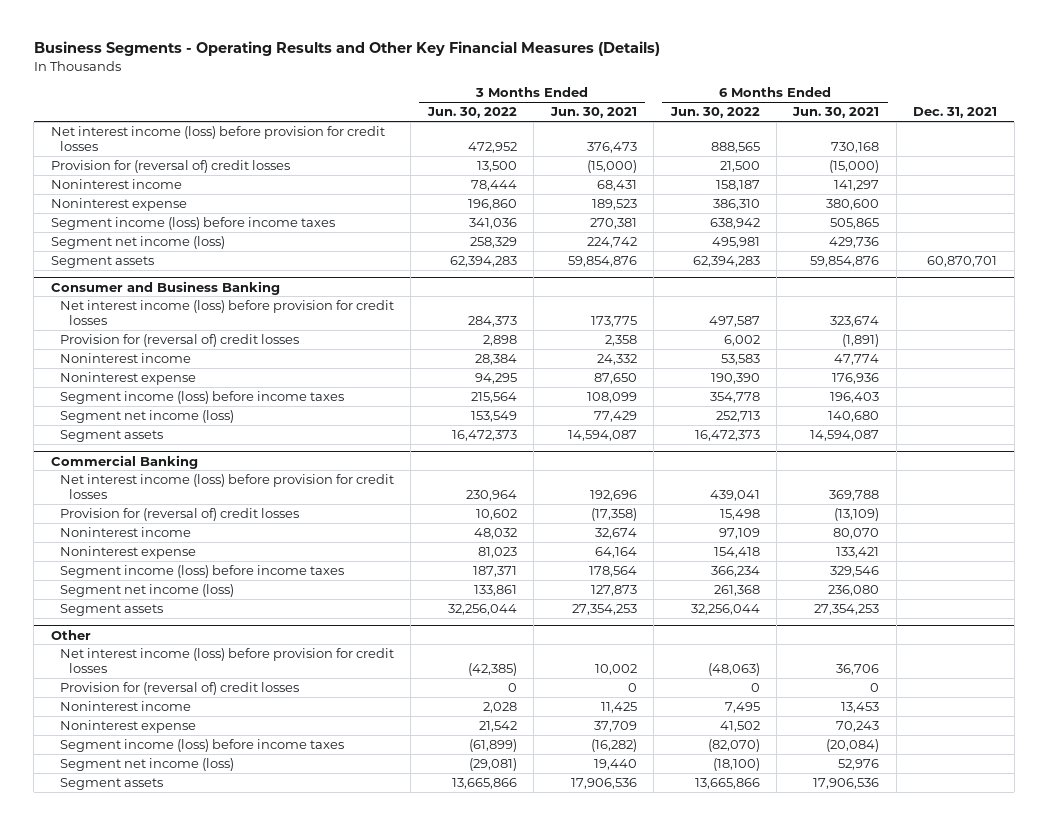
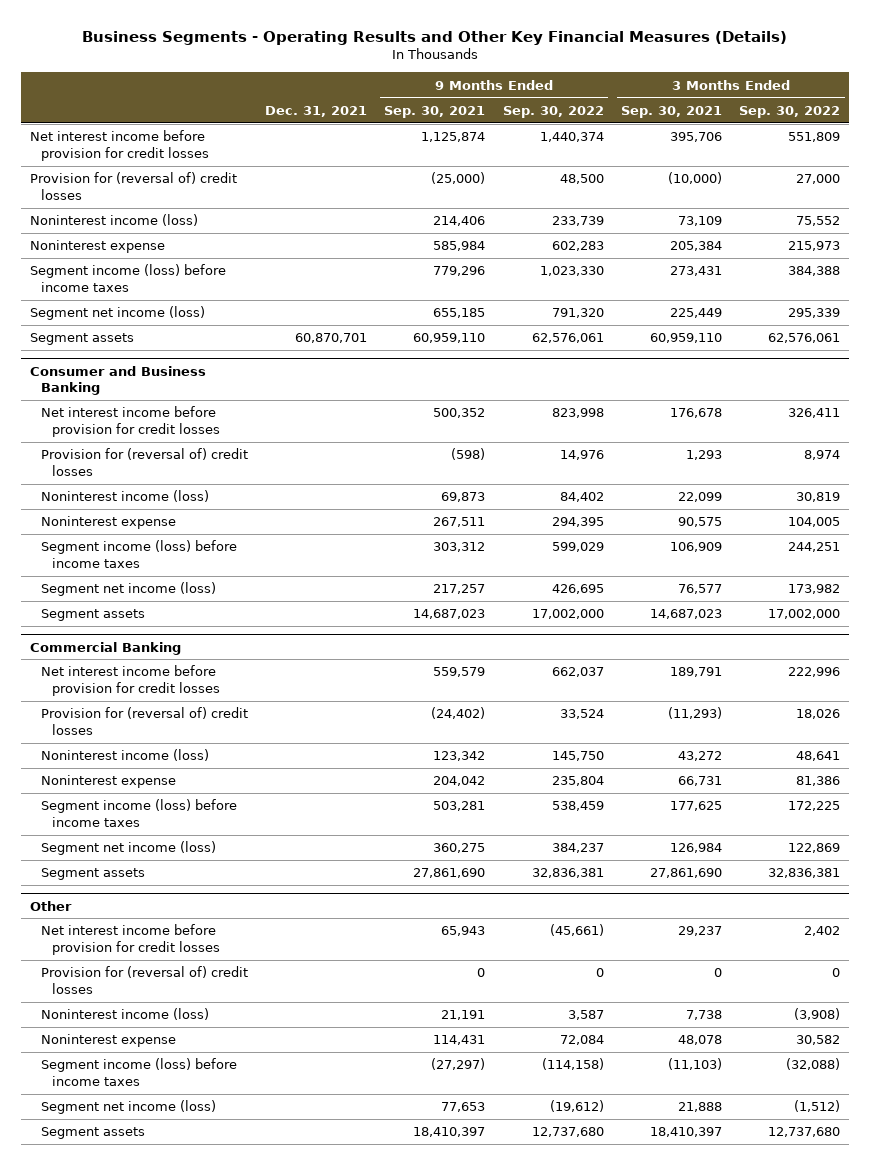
- | 3 Months Ended Jun. 30, 2022 | 3 Months Ended Jun. 30, 2021 | 6 Months Ended Jun. 30, 2022 | 6 Months Ended Jun. 30, 2021 | Dec. 31, 2021
+ | Dec. 31, 2021 | 9 Months Ended Sep. 30, 2021 | 9 Months Ended Sep. 30, 2022 | 3 Months Ended Sep. 30, 2021 | 3 Months Ended Sep. 30, 2022
- Net interest income (loss) before provision for credit losses | 472,952 | 376,473 | 888,565 | 730,168 |
+ Net interest income before provision for credit losses | | 1,125,874 | 1,440,374 | 395,706 | 551,809
- Noninterest income | 78,444 | 68,431 | 158,187 | 141,297 |
+ Noninterest income (loss) | | 214,406 | 233,739 | 73,109 | 75,552
@ Consumer and Business Banking
- Net interest income (loss) before provision for credit losses | 284,373 | 173,775 | 497,587 | 323,674 |
+ Net interest income before provision for credit losses | | 500,352 | 823,998 | 176,678 | 326,411
- Noninterest income | 28,384 | 24,332 | 53,583 | 47,774 |
+ Noninterest income (loss) | | 69,873 | 84,402 | 22,099 | 30,819
@ Commercial Banking
- Net interest income (loss) before provision for credit losses | 230,964 | 192,696 | 439,041 | 369,788 |
+ Net interest income before provision for credit losses | | 559,579 | 662,037 | 189,791 | 222,996
- Noninterest income | 48,032 | 32,674 | 97,109 | 80,070 |
+ Noninterest income (loss) | | 123,342 | 145,750 | 43,272 | 48,641
@ Other
- Net interest income (loss) before provision for credit losses | (42,385) | 10,002 | (48,063) | 36,706 |
+ Net interest income before provision for credit losses | | 65,943 | (45,661) | 29,237 | 2,402
- Noninterest income | 2,028 | 11,425 | 7,495 | 13,453 |
+ Noninterest income (loss) | | 21,191 | 3,587 | 7,738 | (3,908)

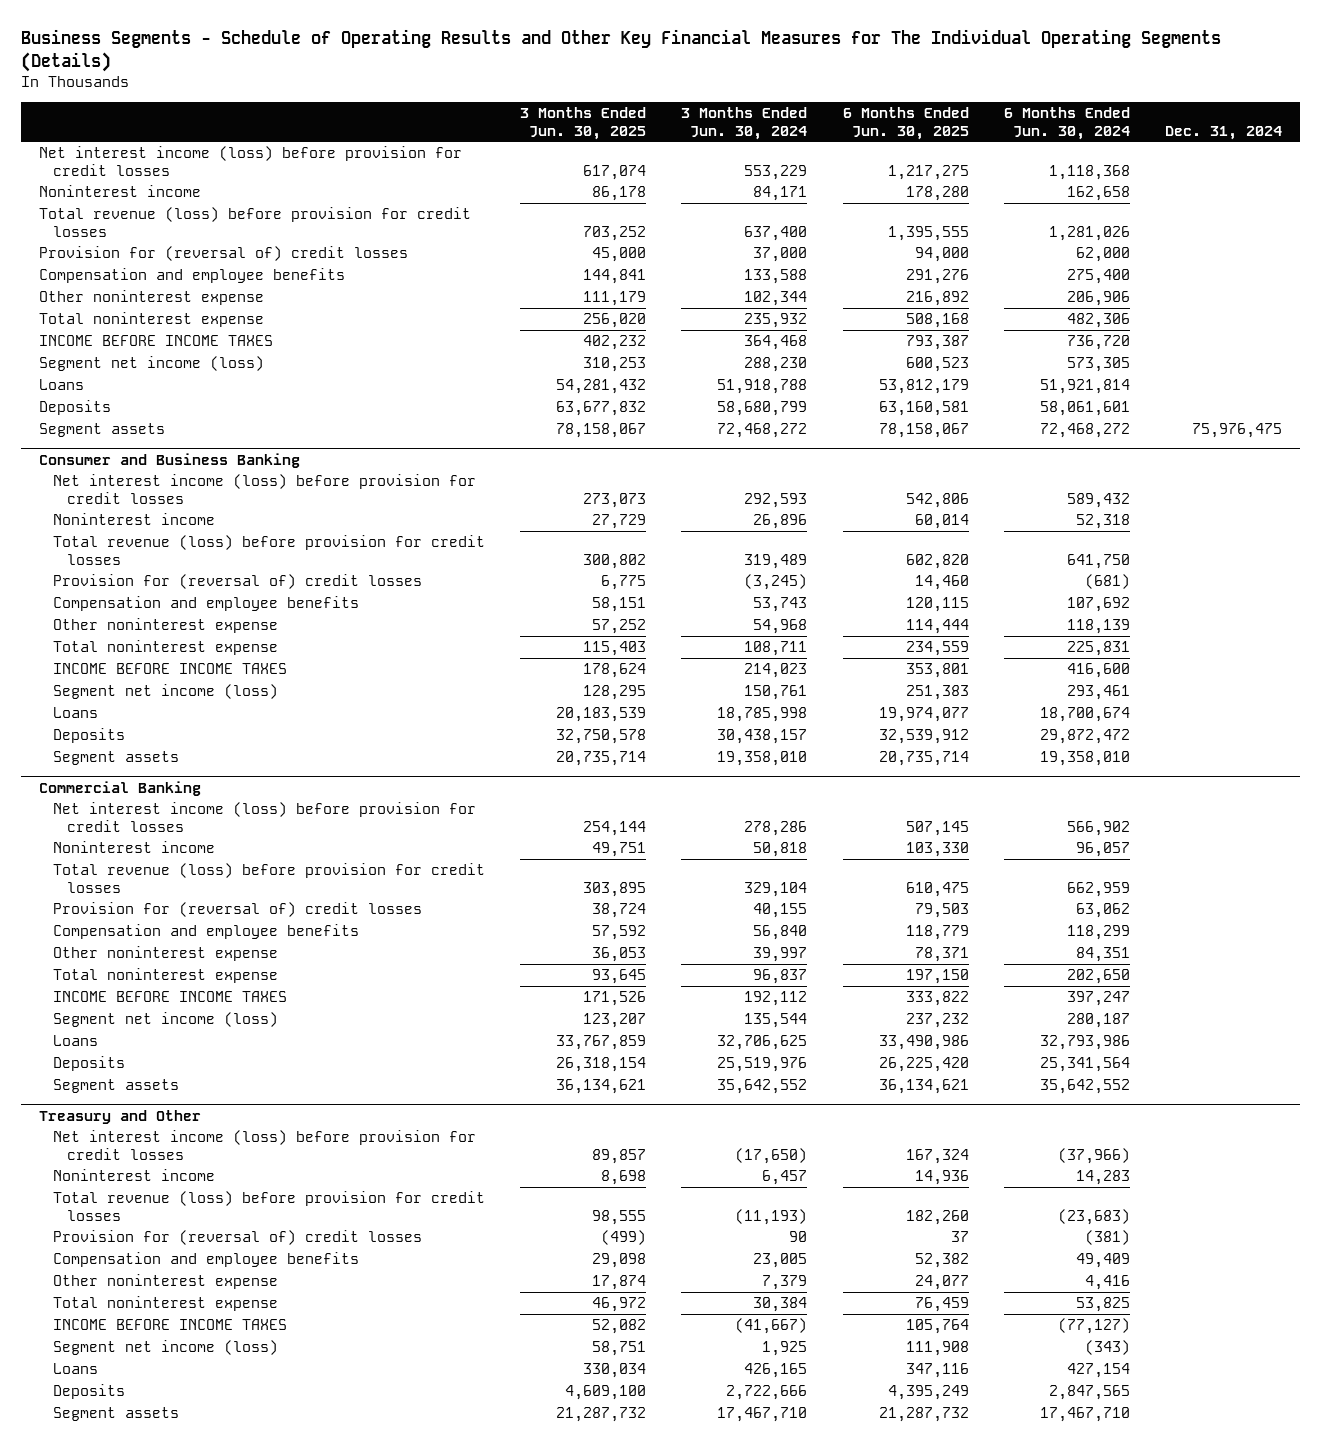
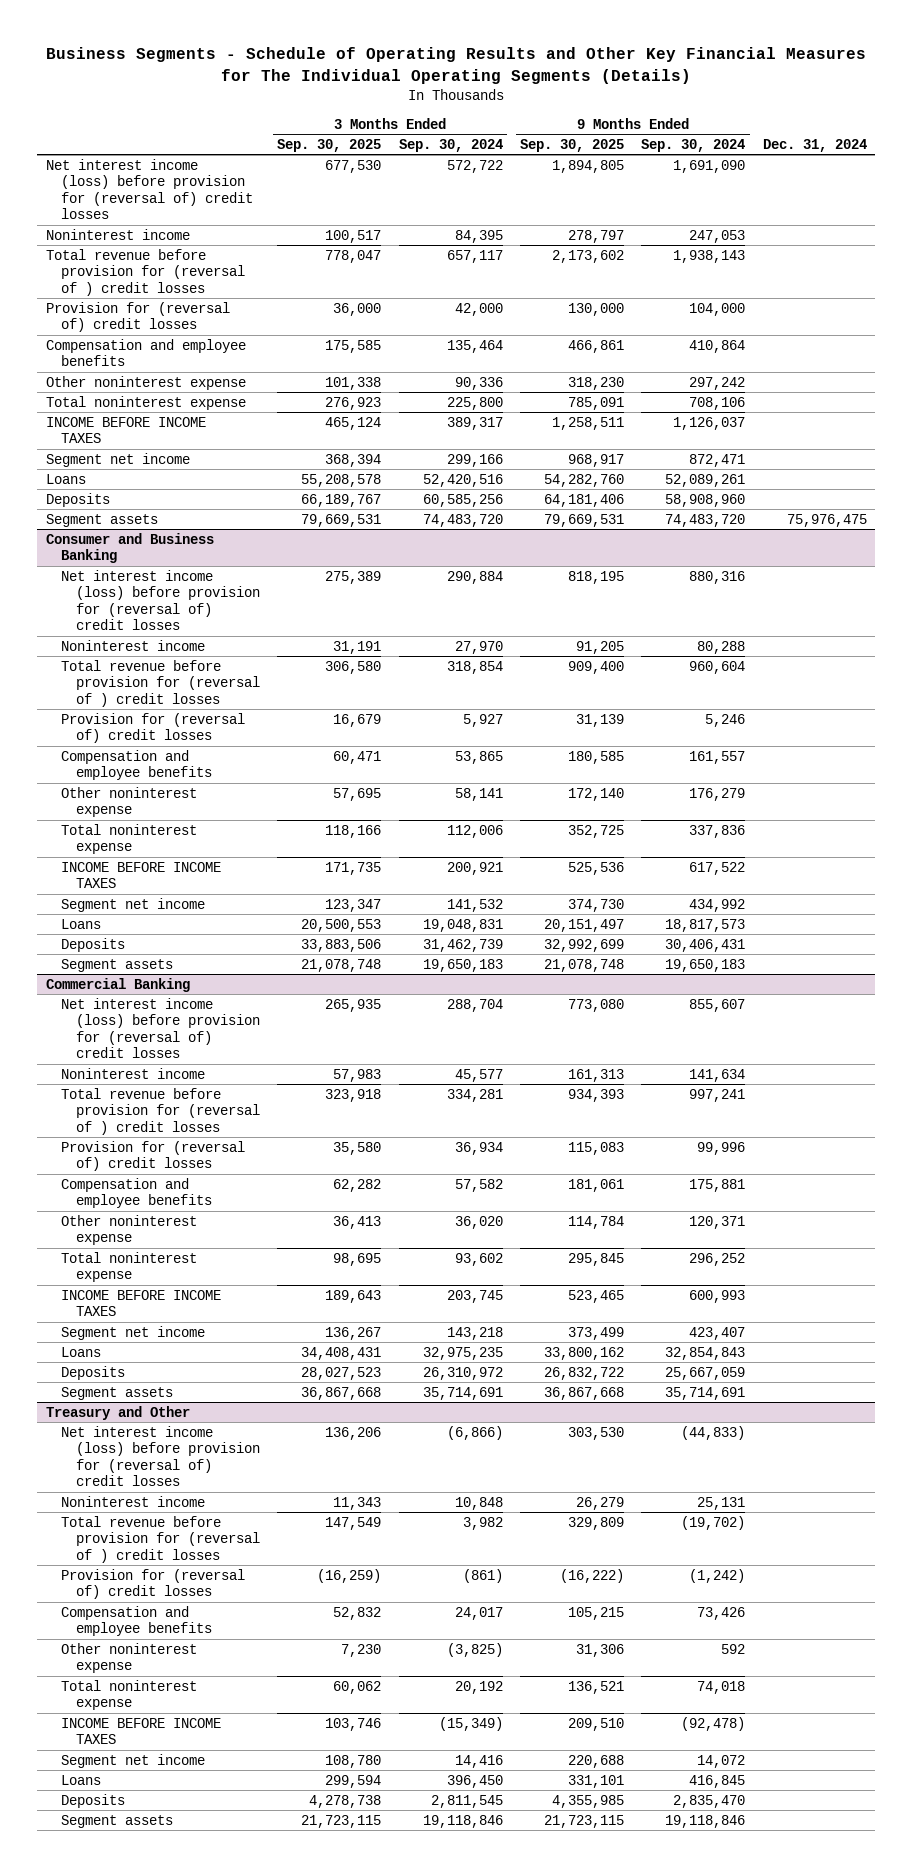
- | 3 Months Ended Jun. 30, 2025 | 3 Months Ended Jun. 30, 2024 | 6 Months Ended Jun. 30, 2025 | 6 Months Ended Jun. 30, 2024 | Dec. 31, 2024
+ | 3 Months Ended Sep. 30, 2025 | 3 Months Ended Sep. 30, 2024 | 9 Months Ended Sep. 30, 2025 | 9 Months Ended Sep. 30, 2024 | Dec. 31, 2024
- Net interest income (loss) before provision for credit losses | 617,074 | 553,229 | 1,217,275 | 1,118,368 |
+ Net interest income (loss) before provision for (reversal of) credit losses | 677,530 | 572,722 | 1,894,805 | 1,691,090 |
- Total revenue (loss) before provision for credit losses | 703,252 | 637,400 | 1,395,555 | 1,281,026 |
+ Total revenue before provision for (reversal of ) credit losses | 778,047 | 657,117 | 2,173,602 | 1,938,143 |
- Segment net income (loss) | 310,253 | 288,230 | 600,523 | 573,305 |
+ Segment net income | 368,394 | 299,166 | 968,917 | 872,471 |
@ Consumer and Business Banking
- Net interest income (loss) before provision for credit losses | 273,073 | 292,593 | 542,806 | 589,432 |
+ Net interest income (loss) before provision for (reversal of) credit losses | 275,389 | 290,884 | 818,195 | 880,316 |
- Total revenue (loss) before provision for credit losses | 300,802 | 319,489 | 602,820 | 641,750 |
+ Total revenue before provision for (reversal of ) credit losses | 306,580 | 318,854 | 909,400 | 960,604 |
- Segment net income (loss) | 128,295 | 150,761 | 251,383 | 293,461 |
+ Segment net income | 123,347 | 141,532 | 374,730 | 434,992 |
@ Commercial Banking
- Net interest income (loss) before provision for credit losses | 254,144 | 278,286 | 507,145 | 566,902 |
+ Net interest income (loss) before provision for (reversal of) credit losses | 265,935 | 288,704 | 773,080 | 855,607 |
- Total revenue (loss) before provision for credit losses | 303,895 | 329,104 | 610,475 | 662,959 |
+ Total revenue before provision for (reversal of ) credit losses | 323,918 | 334,281 | 934,393 | 997,241 |
- Segment net income (loss) | 123,207 | 135,544 | 237,232 | 280,187 |
+ Segment net income | 136,267 | 143,218 | 373,499 | 423,407 |
@ Treasury and Other
- Net interest income (loss) before provision for credit losses | 89,857 | (17,650) | 167,324 | (37,966) |
+ Net interest income (loss) before provision for (reversal of) credit losses | 136,206 | (6,866) | 303,530 | (44,833) |
- Total revenue (loss) before provision for credit losses | 98,555 | (11,193) | 182,260 | (23,683) |
+ Total revenue before provision for (reversal of ) credit losses | 147,549 | 3,982 | 329,809 | (19,702) |
- Segment net income (loss) | 58,751 | 1,925 | 111,908 | (343) |
+ Segment net income | 108,780 | 14,416 | 220,688 | 14,072 |

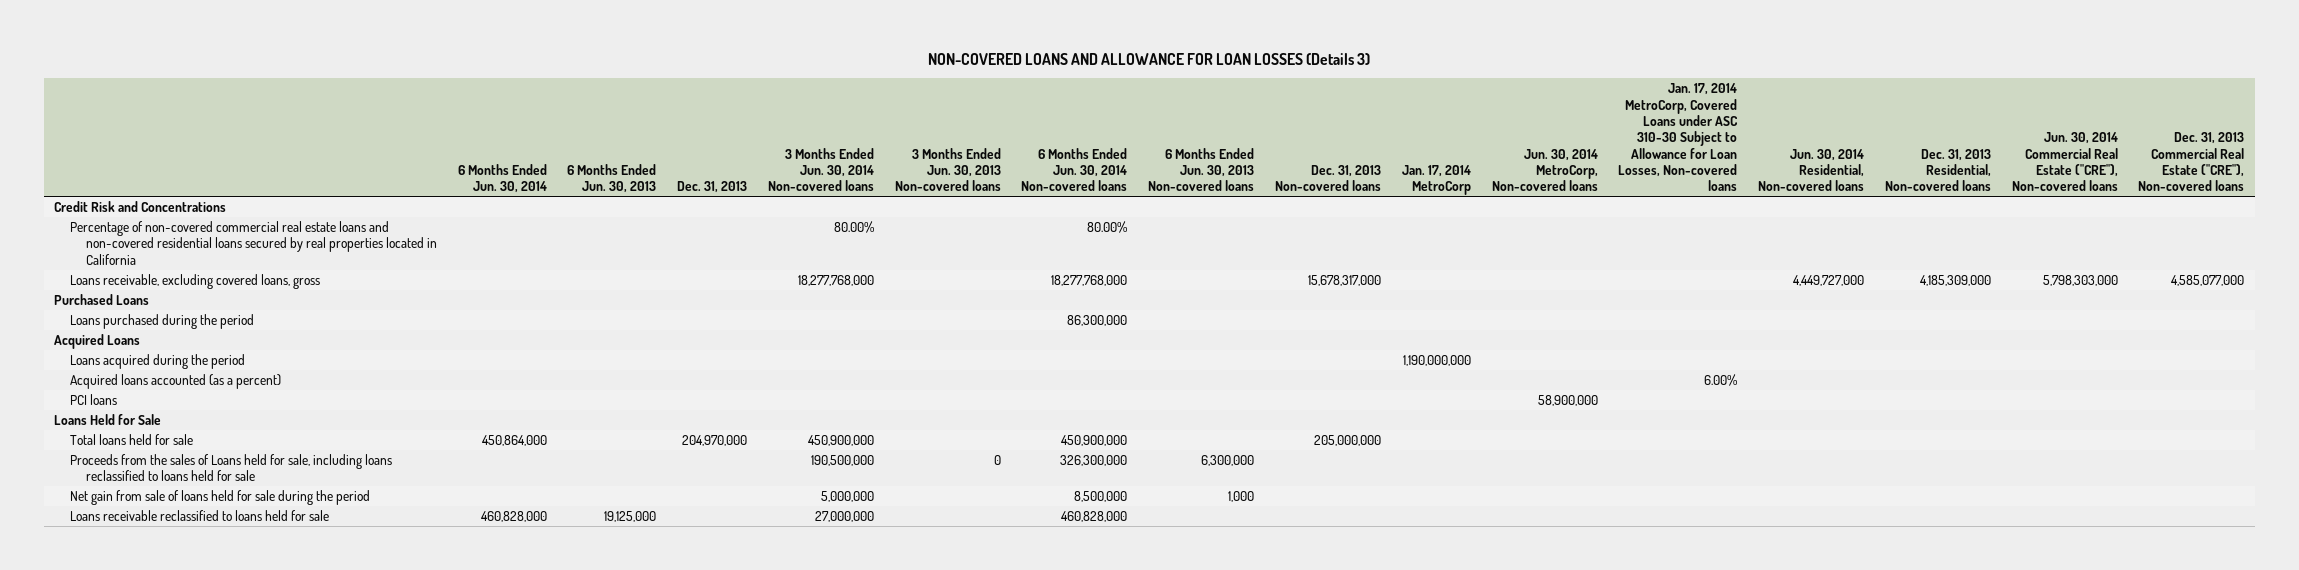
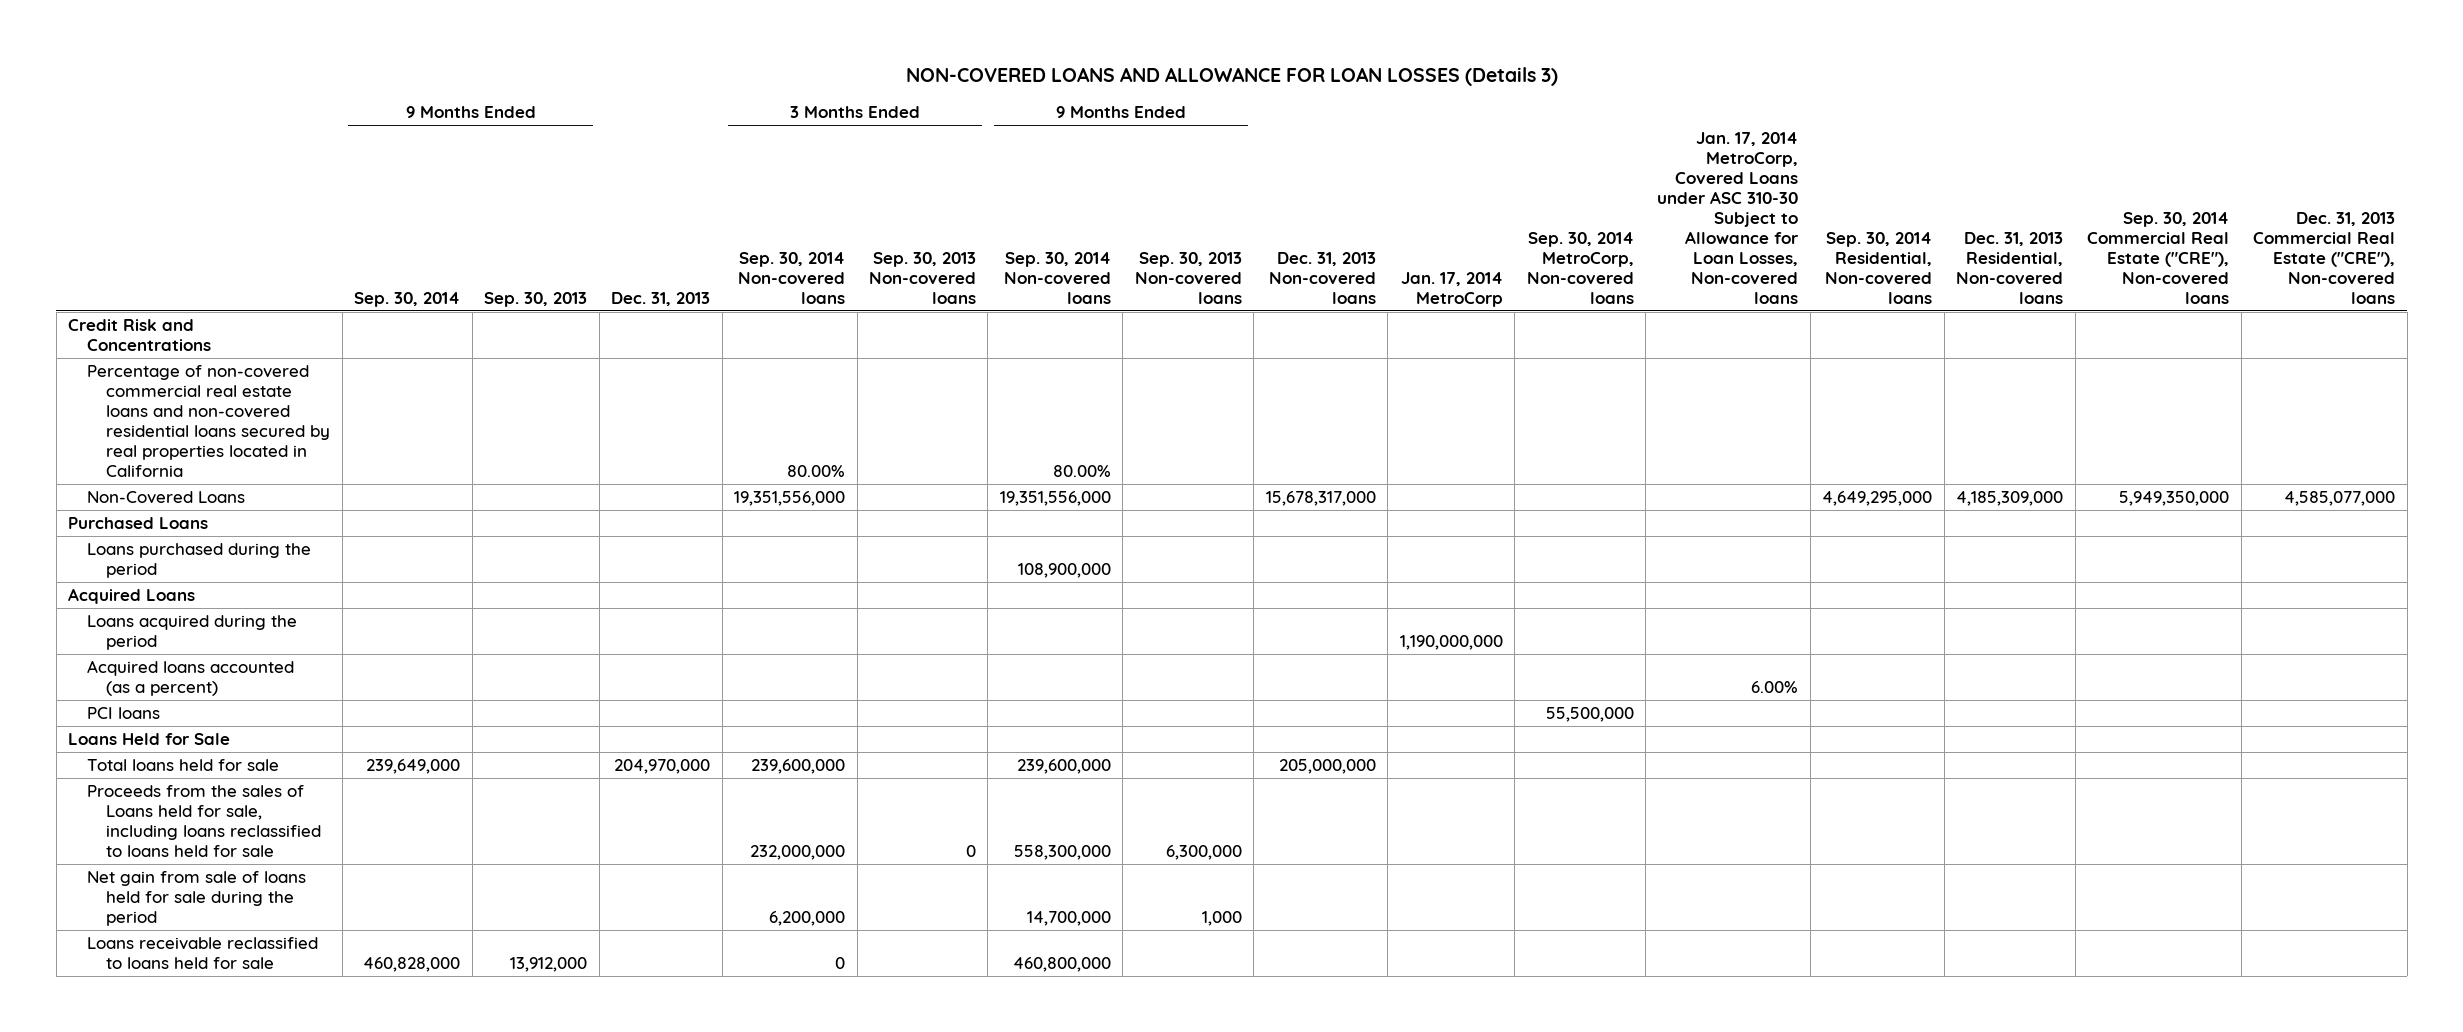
- | 6 Months Ended Jun. 30, 2014 | 6 Months Ended Jun. 30, 2013 | Dec. 31, 2013 | 3 Months Ended Jun. 30, 2014 Non-covered loans | 3 Months Ended Jun. 30, 2013 Non-covered loans | 6 Months Ended Jun. 30, 2014 Non-covered loans | 6 Months Ended Jun. 30, 2013 Non-covered loans | Dec. 31, 2013 Non-covered loans | Jan. 17, 2014 MetroCorp | Jun. 30, 2014 MetroCorp, Non-covered loans | Jan. 17, 2014 MetroCorp, Covered Loans under ASC 310-30 Subject to Allowance for Loan Losses, Non-covered loans | Jun. 30, 2014 Residential, Non-covered loans | Dec. 31, 2013 Residential, Non-covered loans | Jun. 30, 2014 Commercial Real Estate ("CRE"), Non-covered loans | Dec. 31, 2013 Commercial Real Estate ("CRE"), Non-covered loans
+ | 9 Months Ended Sep. 30, 2014 | 9 Months Ended Sep. 30, 2013 | Dec. 31, 2013 | 3 Months Ended Sep. 30, 2014 Non-covered loans | 3 Months Ended Sep. 30, 2013 Non-covered loans | 9 Months Ended Sep. 30, 2014 Non-covered loans | 9 Months Ended Sep. 30, 2013 Non-covered loans | Dec. 31, 2013 Non-covered loans | Jan. 17, 2014 MetroCorp | Sep. 30, 2014 MetroCorp, Non-covered loans | Jan. 17, 2014 MetroCorp, Covered Loans under ASC 310-30 Subject to Allowance for Loan Losses, Non-covered loans | Sep. 30, 2014 Residential, Non-covered loans | Dec. 31, 2013 Residential, Non-covered loans | Sep. 30, 2014 Commercial Real Estate ("CRE"), Non-covered loans | Dec. 31, 2013 Commercial Real Estate ("CRE"), Non-covered loans
- Loans receivable, excluding covered loans, gross | | | | 18,277,768,000 | | 18,277,768,000 | | 15,678,317,000 | | | | 4,449,727,000 | 4,185,309,000 | 5,798,303,000 | 4,585,077,000
+ Non-Covered Loans | | | | 19,351,556,000 | | 19,351,556,000 | | 15,678,317,000 | | | | 4,649,295,000 | 4,185,309,000 | 5,949,350,000 | 4,585,077,000

